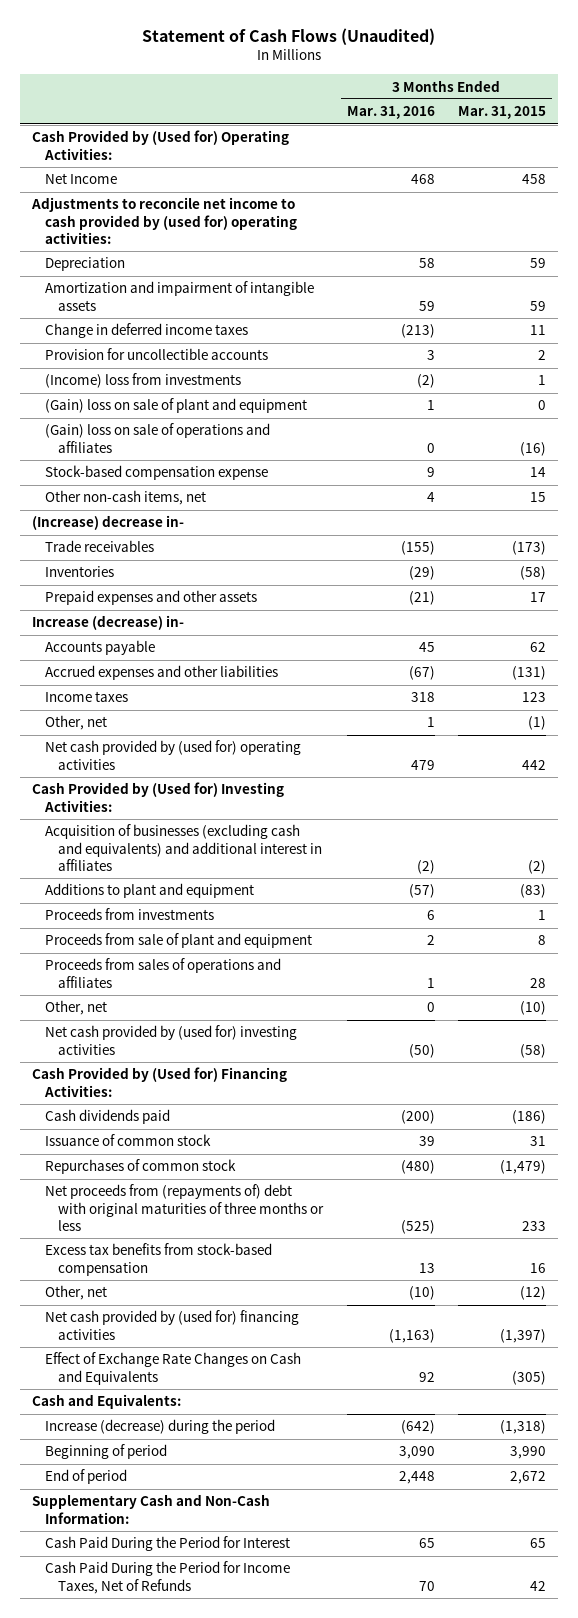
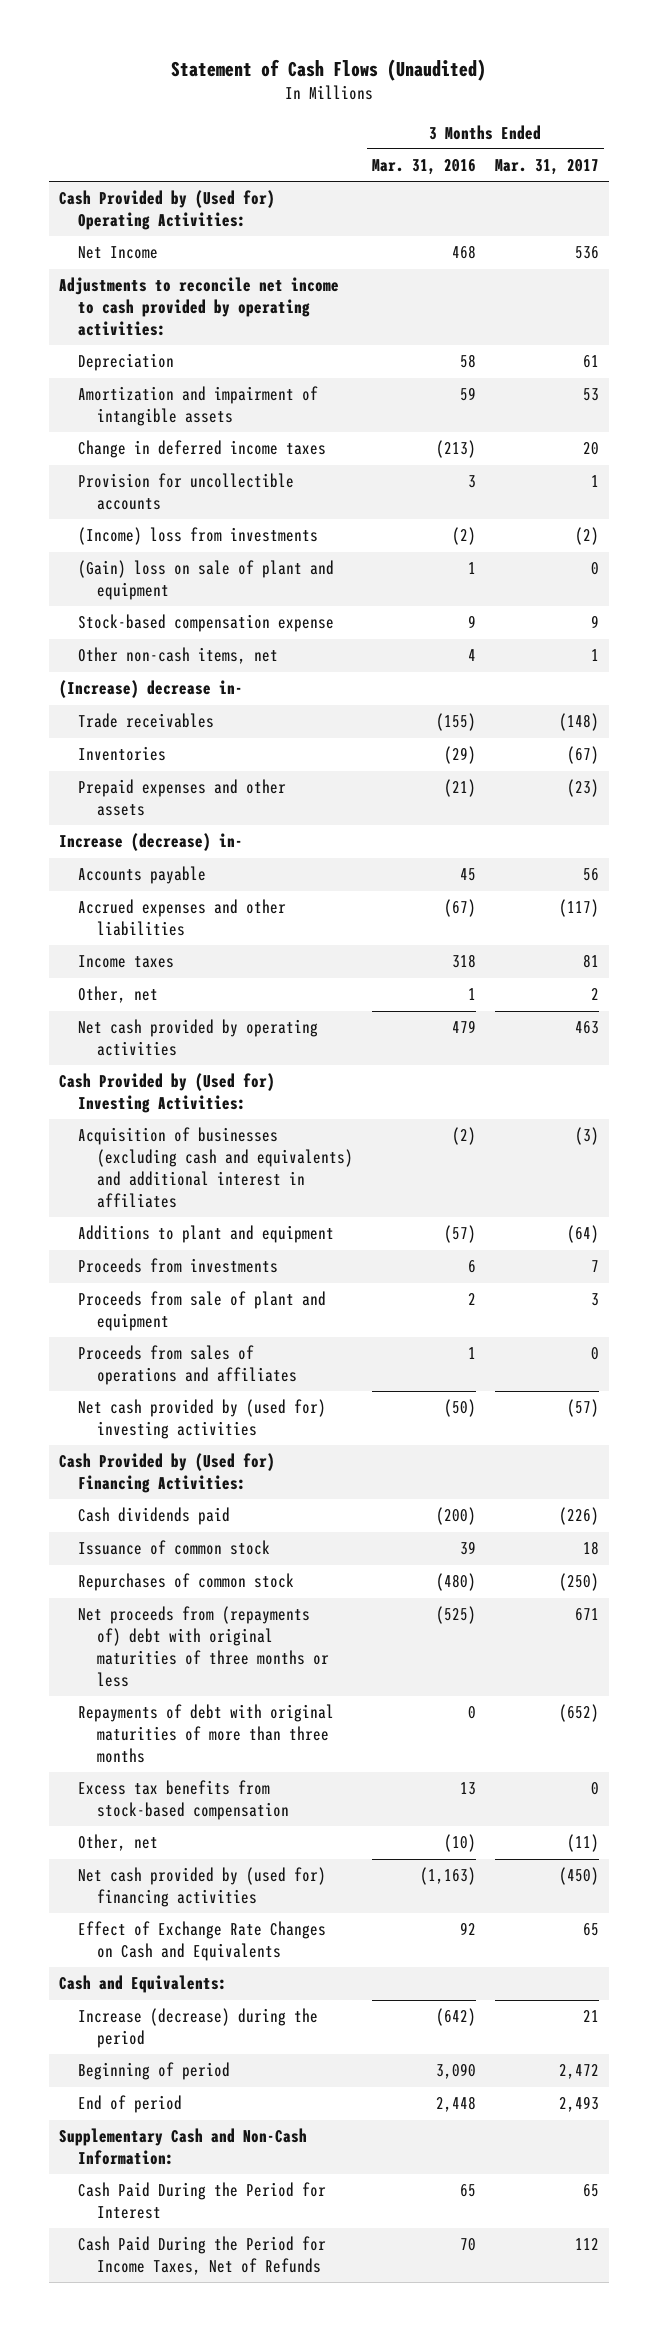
- | 3 Months Ended Mar. 31, 2016 | 3 Months Ended Mar. 31, 2015
+ | 3 Months Ended Mar. 31, 2016 | 3 Months Ended Mar. 31, 2017
- Adjustments to reconcile net income to cash provided by (used for) operating activities:
+ Adjustments to reconcile net income to cash provided by operating activities:
- (Gain) loss on sale of operations and affiliates | 0 | (16)
- Net cash provided by (used for) operating activities | 479 | 442
+ Net cash provided by operating activities | 479 | 463
- Other, net | 0 | (10)
+ Repayments of debt with original maturities of more than three months | 0 | (652)

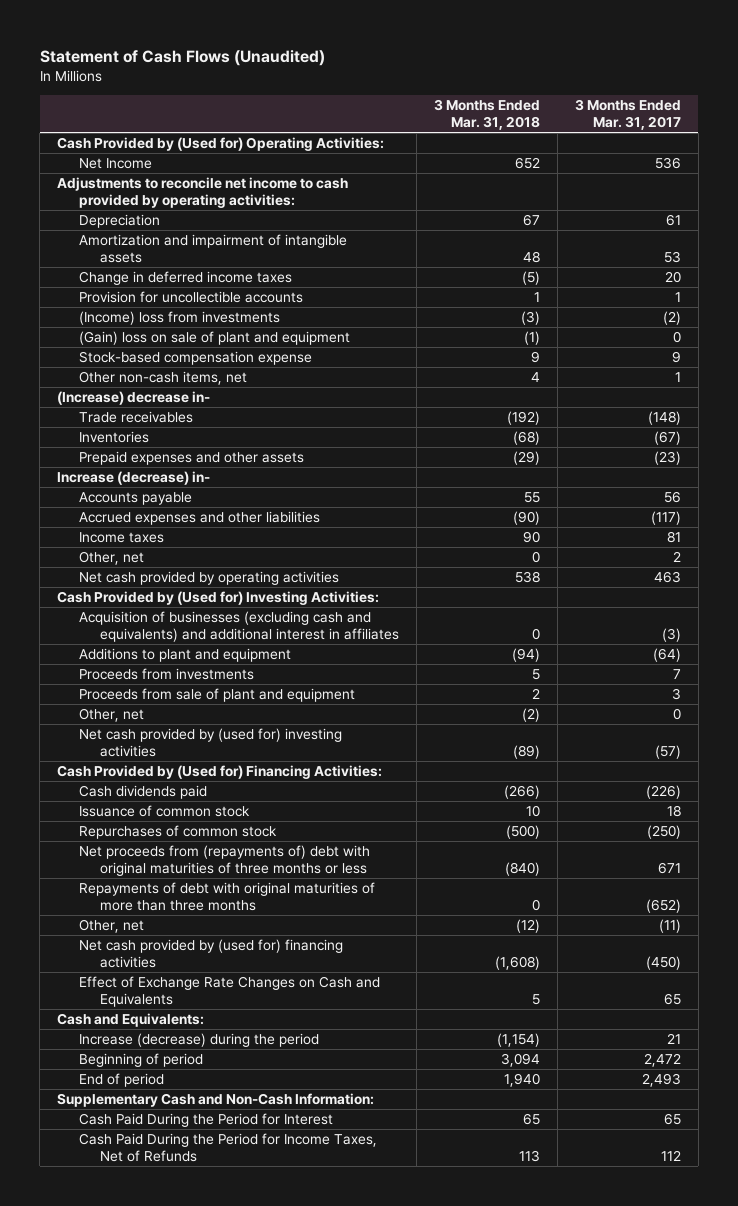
- | 3 Months Ended Mar. 31, 2016 | 3 Months Ended Mar. 31, 2017
+ | 3 Months Ended Mar. 31, 2018 | 3 Months Ended Mar. 31, 2017
- Proceeds from sales of operations and affiliates | 1 | 0
+ Other, net | (2) | 0
- Excess tax benefits from stock-based compensation | 13 | 0

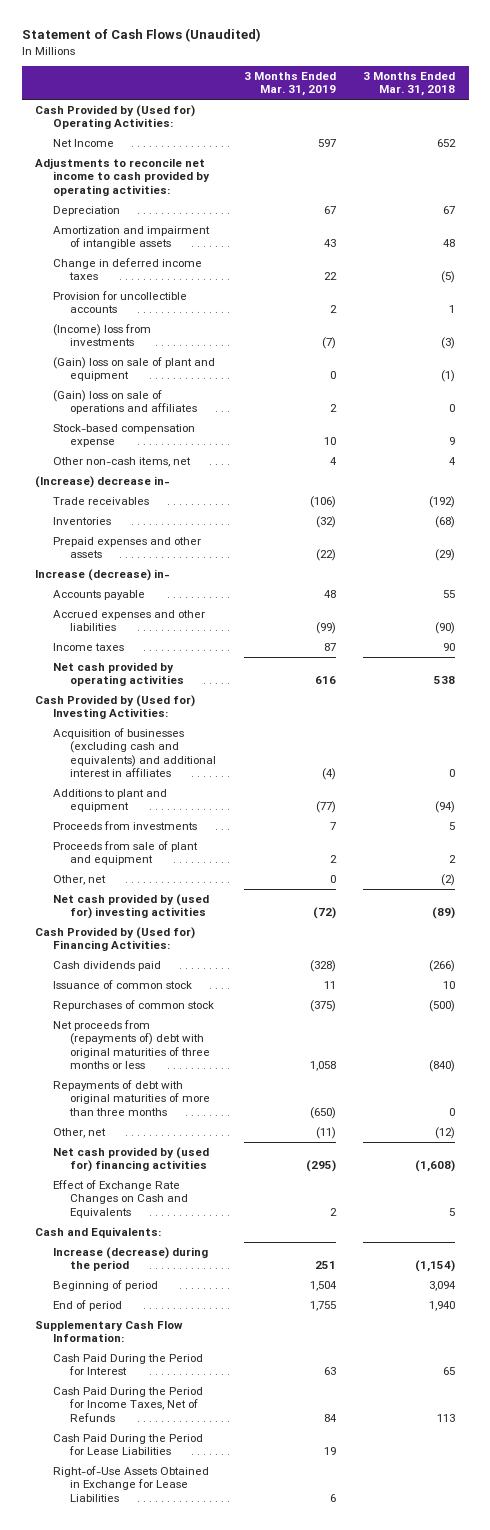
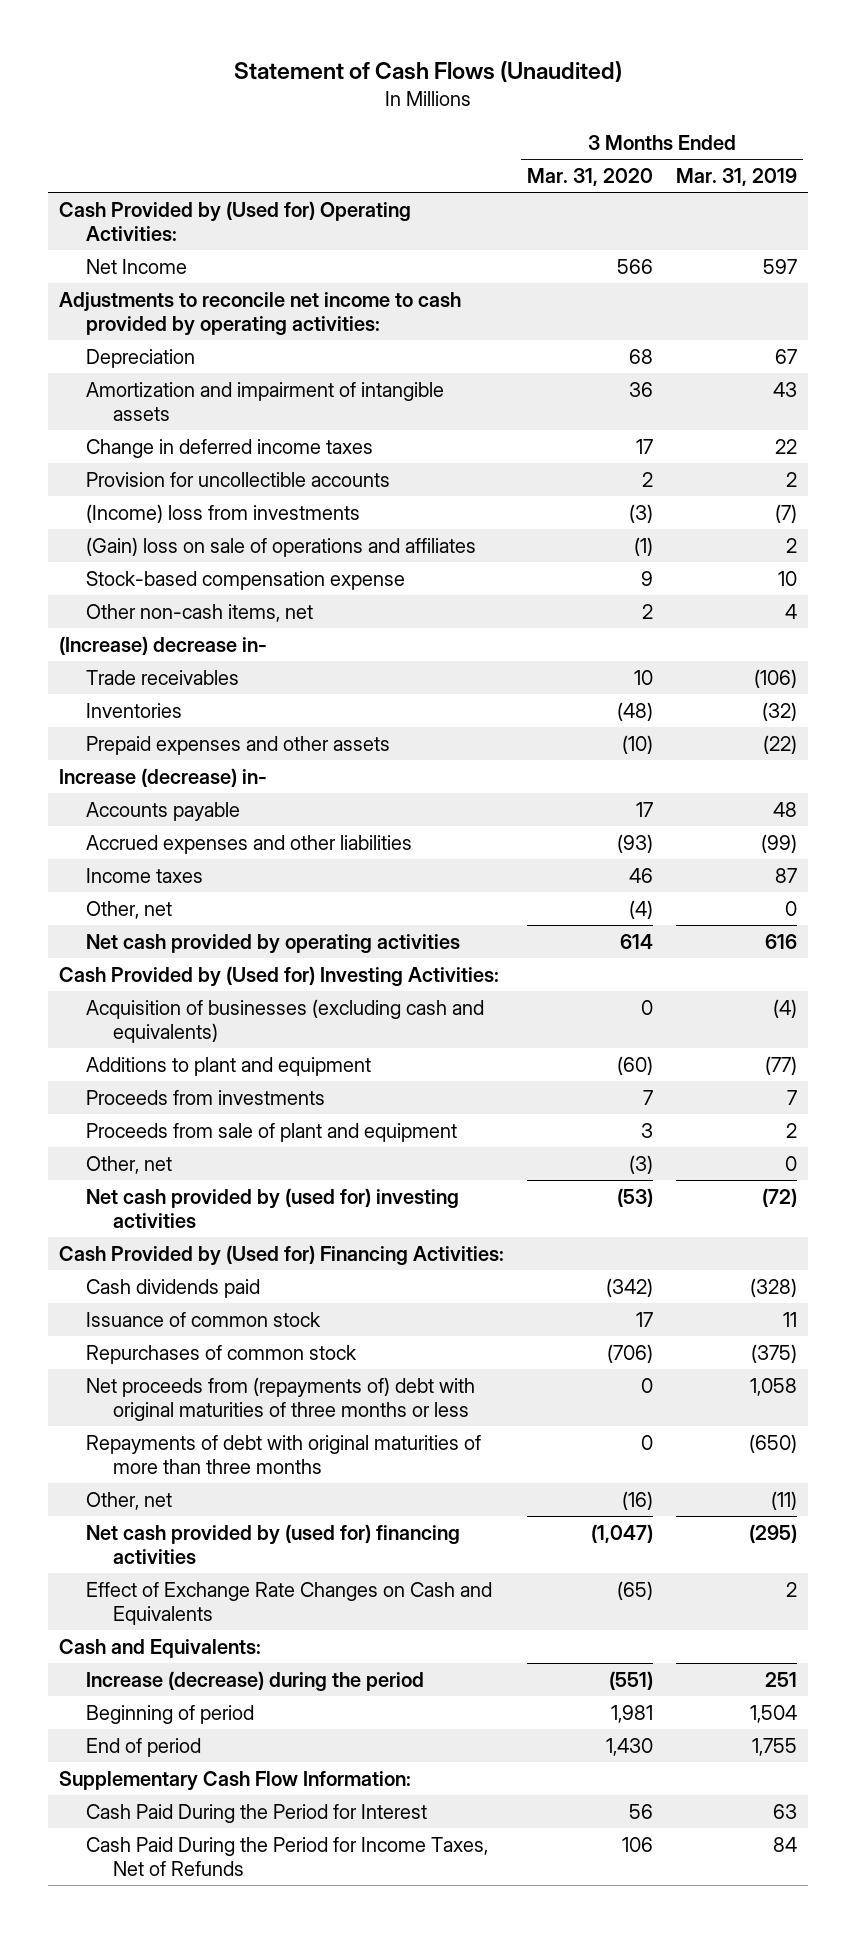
- | 3 Months Ended Mar. 31, 2019 | 3 Months Ended Mar. 31, 2018
+ | 3 Months Ended Mar. 31, 2020 | 3 Months Ended Mar. 31, 2019
- (Gain) loss on sale of plant and equipment | 0 | (1)
+ Other, net | (4) | 0
- Acquisition of businesses (excluding cash and equivalents) and additional interest in affiliates | (4) | 0
+ Acquisition of businesses (excluding cash and equivalents) | 0 | (4)
- Cash Paid During the Period for Lease Liabilities | 19 |
- Right-of-Use Assets Obtained in Exchange for Lease Liabilities | 6 |

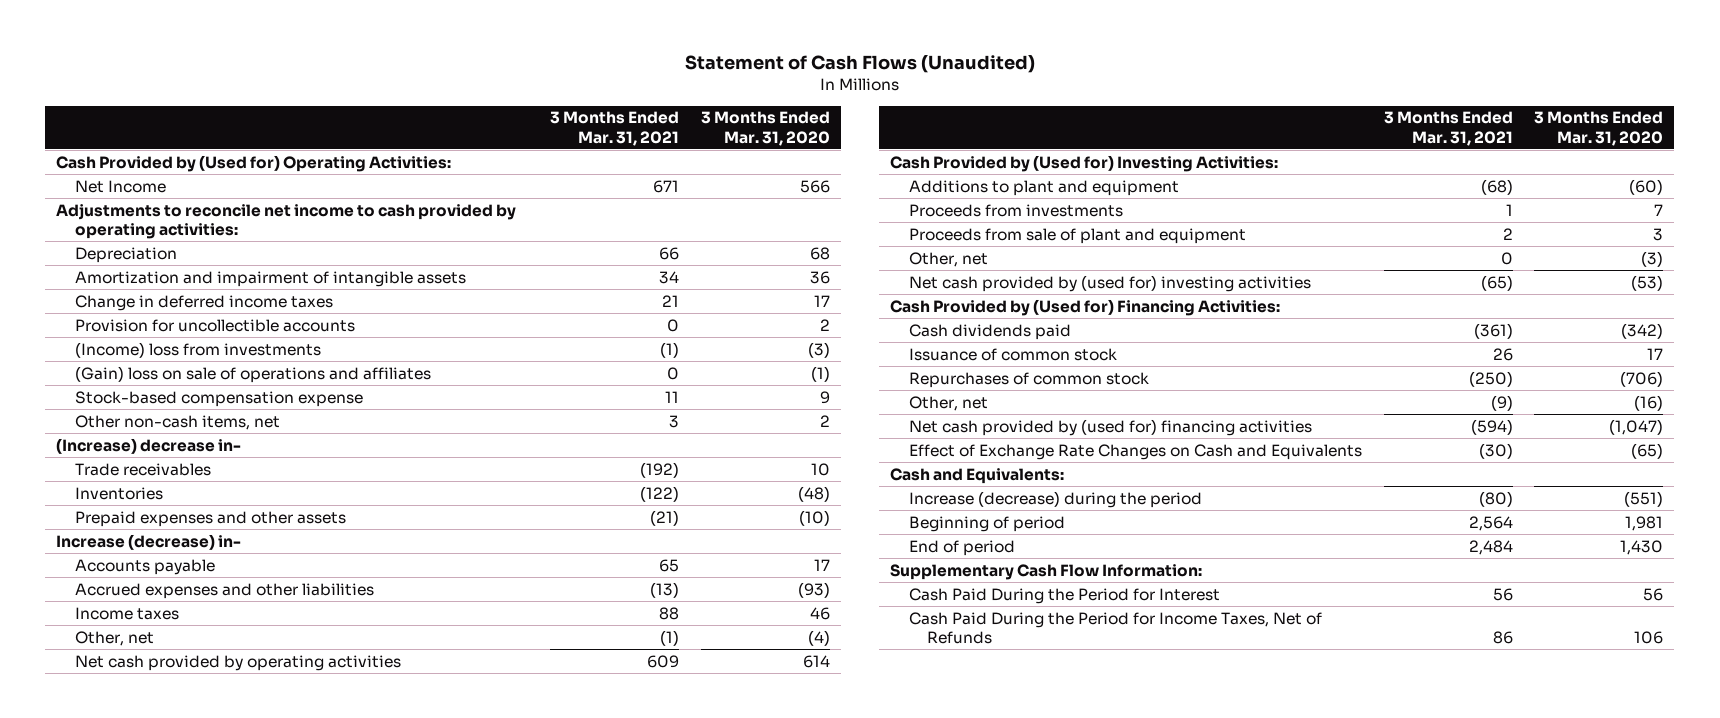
- | 3 Months Ended Mar. 31, 2020 | 3 Months Ended Mar. 31, 2019
+ | 3 Months Ended Mar. 31, 2021 | 3 Months Ended Mar. 31, 2020
- Acquisition of businesses (excluding cash and equivalents) | 0 | (4)
- Net proceeds from (repayments of) debt with original maturities of three months or less | 0 | 1,058
- Repayments of debt with original maturities of more than three months | 0 | (650)

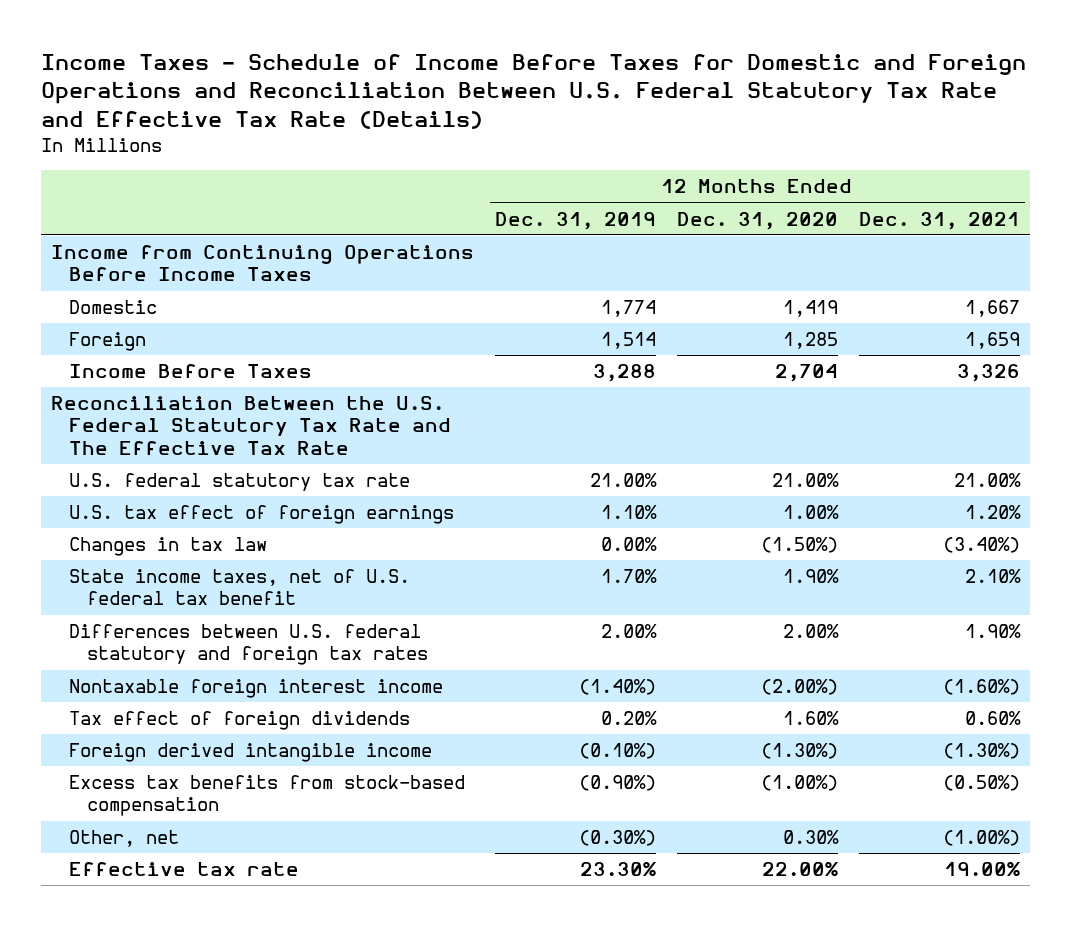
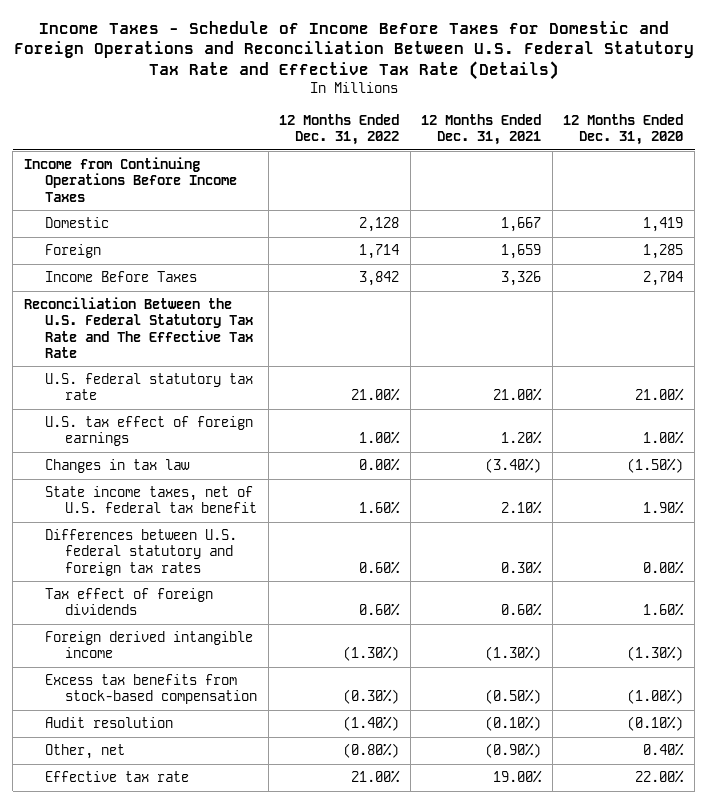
- | 12 Months Ended Dec. 31, 2019 | 12 Months Ended Dec. 31, 2020 | 12 Months Ended Dec. 31, 2021
+ | 12 Months Ended Dec. 31, 2022 | 12 Months Ended Dec. 31, 2021 | 12 Months Ended Dec. 31, 2020
- Differences between U.S. federal statutory and foreign tax rates | 2.00% | 2.00% | 1.90%
- Nontaxable foreign interest income | (1.40%) | (2.00%) | (1.60%)
+ Differences between U.S. federal statutory and foreign tax rates | 0.60% | 0.30% | 0.00%
- Other, net | (0.30%) | 0.30% | (1.00%)
+ Audit resolution | (1.40%) | (0.10%) | (0.10%)
+ Other, net | (0.80%) | (0.90%) | 0.40%

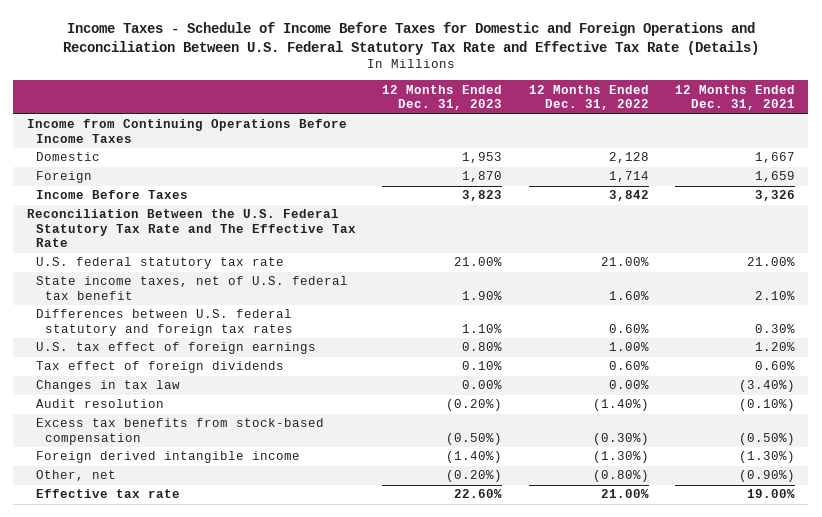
- | 12 Months Ended Dec. 31, 2022 | 12 Months Ended Dec. 31, 2021 | 12 Months Ended Dec. 31, 2020
+ | 12 Months Ended Dec. 31, 2023 | 12 Months Ended Dec. 31, 2022 | 12 Months Ended Dec. 31, 2021
moved down: U.S. tax effect of foreign earnings | 0.80% | 1.00% | 1.20%
moved down: Changes in tax law | 0.00% | 0.00% | (3.40%)
moved down: Excess tax benefits from stock-based compensation | (0.50%) | (0.30%) | (0.50%)
moved down: Foreign derived intangible income | (1.40%) | (1.30%) | (1.30%)

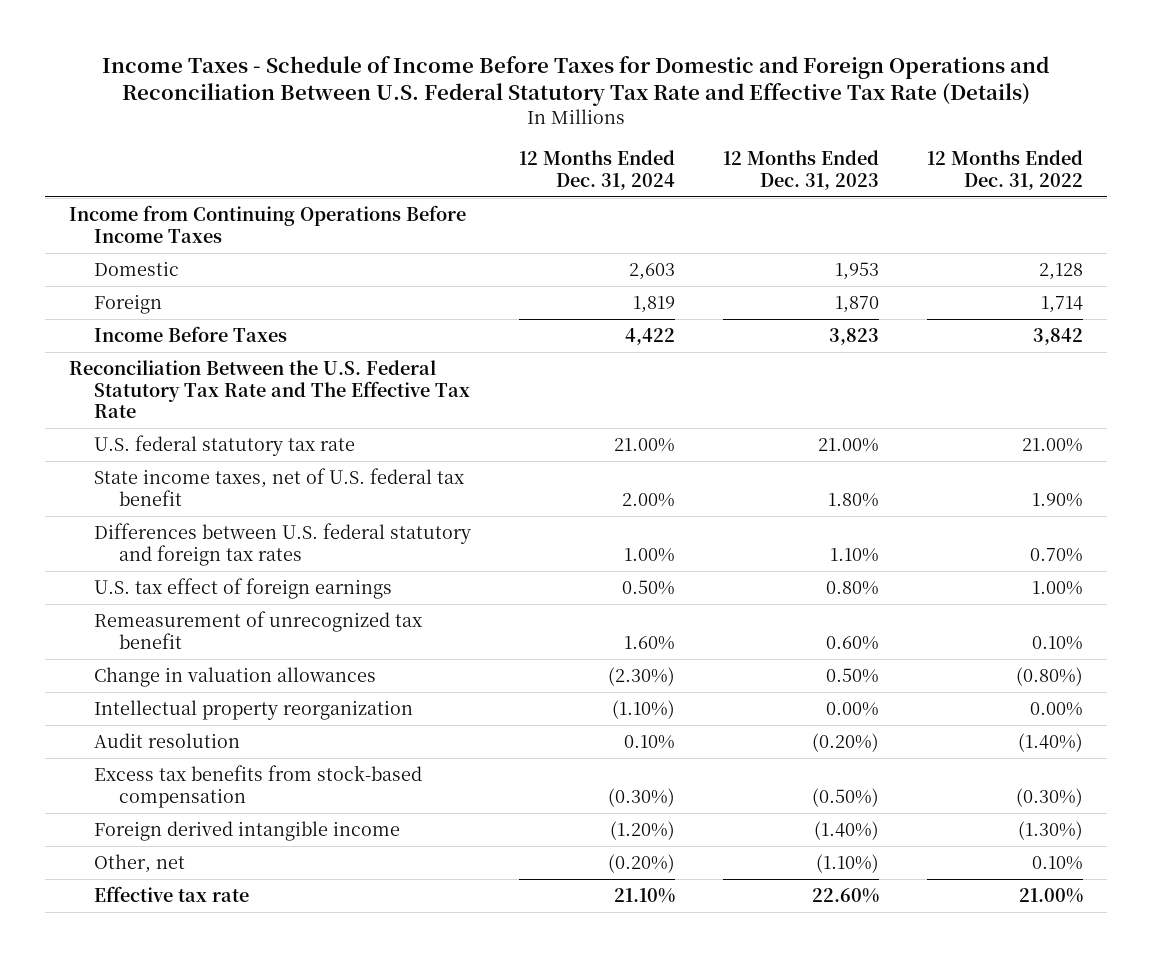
- | 12 Months Ended Dec. 31, 2023 | 12 Months Ended Dec. 31, 2022 | 12 Months Ended Dec. 31, 2021
+ | 12 Months Ended Dec. 31, 2024 | 12 Months Ended Dec. 31, 2023 | 12 Months Ended Dec. 31, 2022
- State income taxes, net of U.S. federal tax benefit | 1.90% | 1.60% | 2.10%
- Differences between U.S. federal statutory and foreign tax rates | 1.10% | 0.60% | 0.30%
+ State income taxes, net of U.S. federal tax benefit | 2.00% | 1.80% | 1.90%
+ Differences between U.S. federal statutory and foreign tax rates | 1.00% | 1.10% | 0.70%
- Tax effect of foreign dividends | 0.10% | 0.60% | 0.60%
- Changes in tax law | 0.00% | 0.00% | (3.40%)
+ Remeasurement of unrecognized tax benefit | 1.60% | 0.60% | 0.10%
+ Change in valuation allowances | (2.30%) | 0.50% | (0.80%)
+ Intellectual property reorganization | (1.10%) | 0.00% | 0.00%
- Other, net | (0.20%) | (0.80%) | (0.90%)
+ Other, net | (0.20%) | (1.10%) | 0.10%

